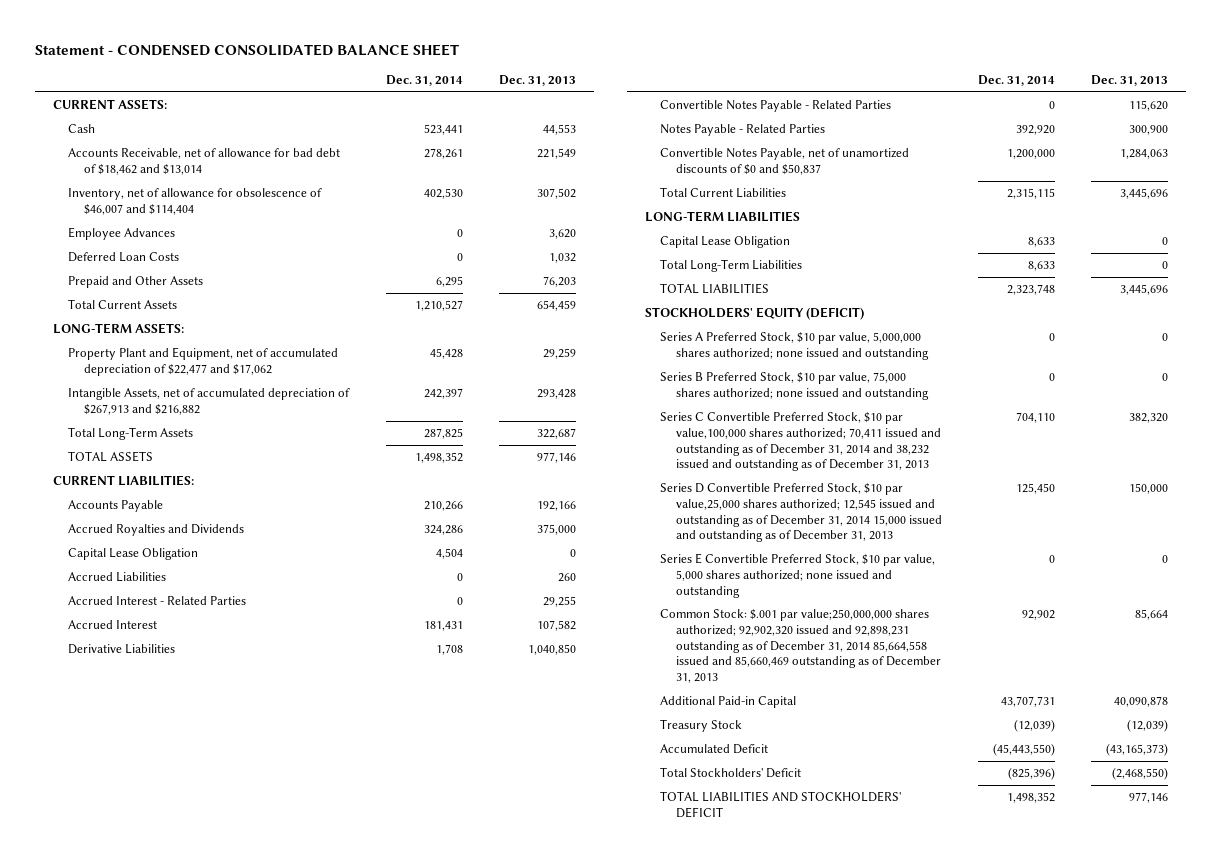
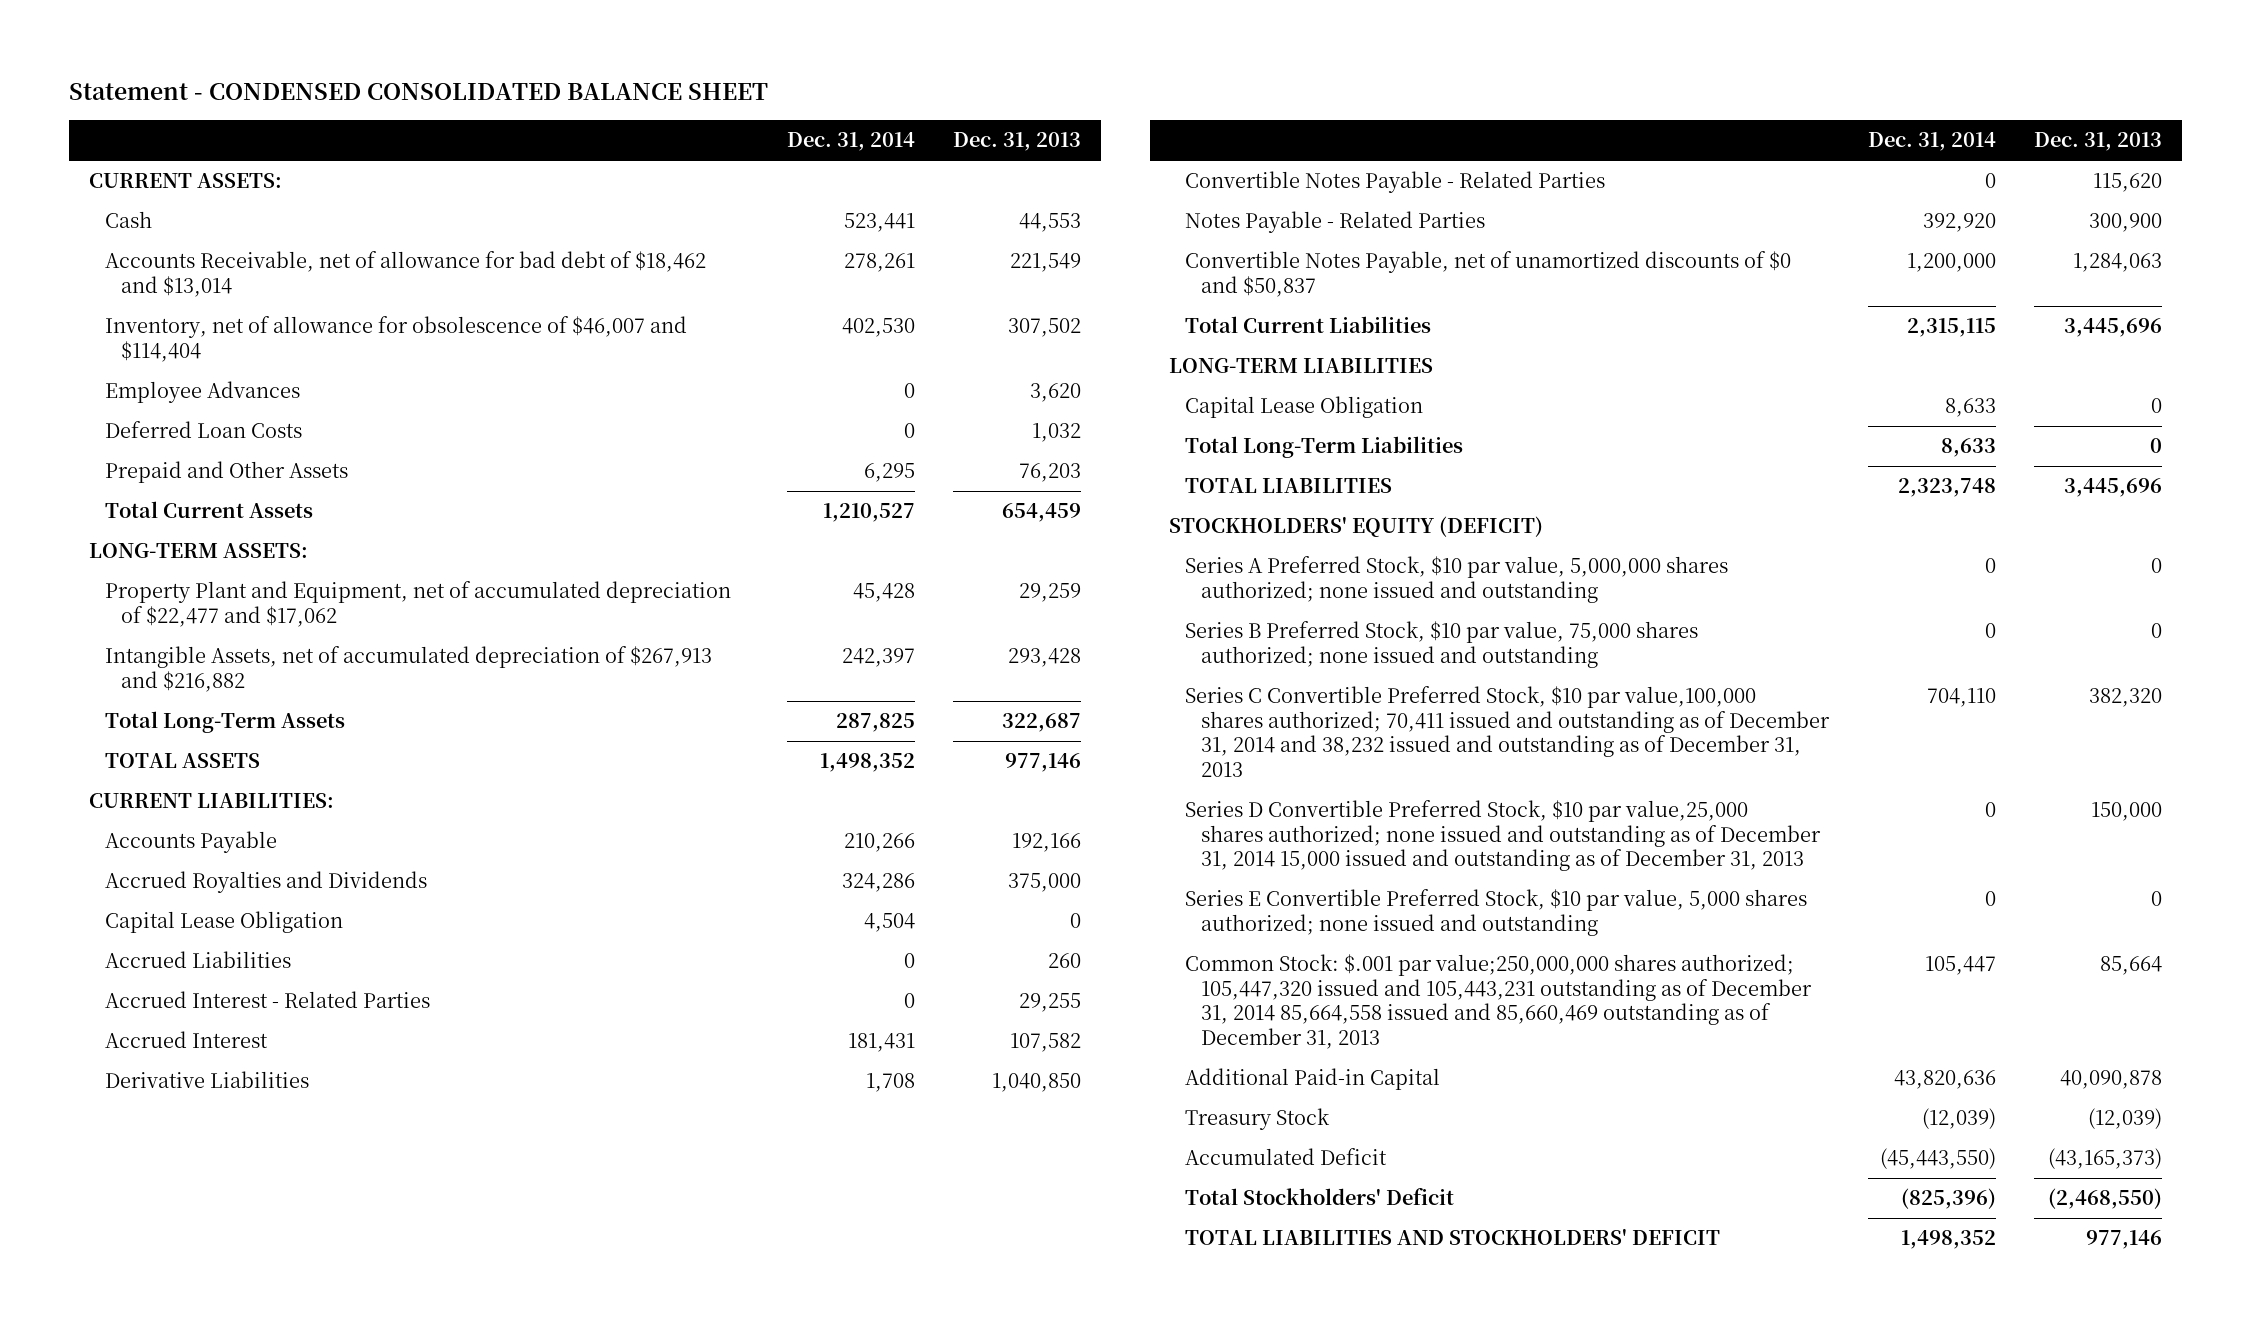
- Series D Convertible Preferred Stock, $10 par value,25,000 shares authorized; 12,545 issued and outstanding as of December 31, 2014 15,000 issued and outstanding as of December 31, 2013 | 125,450 | 150,000
+ Series D Convertible Preferred Stock, $10 par value,25,000 shares authorized; none issued and outstanding as of December 31, 2014 15,000 issued and outstanding as of December 31, 2013 | 0 | 150,000
- Common Stock: $.001 par value;250,000,000 shares authorized; 92,902,320 issued and 92,898,231 outstanding as of December 31, 2014 85,664,558 issued and 85,660,469 outstanding as of December 31, 2013 | 92,902 | 85,664
- Additional Paid-in Capital | 43,707,731 | 40,090,878
+ Common Stock: $.001 par value;250,000,000 shares authorized; 105,447,320 issued and 105,443,231 outstanding as of December 31, 2014 85,664,558 issued and 85,660,469 outstanding as of December 31, 2013 | 105,447 | 85,664
+ Additional Paid-in Capital | 43,820,636 | 40,090,878

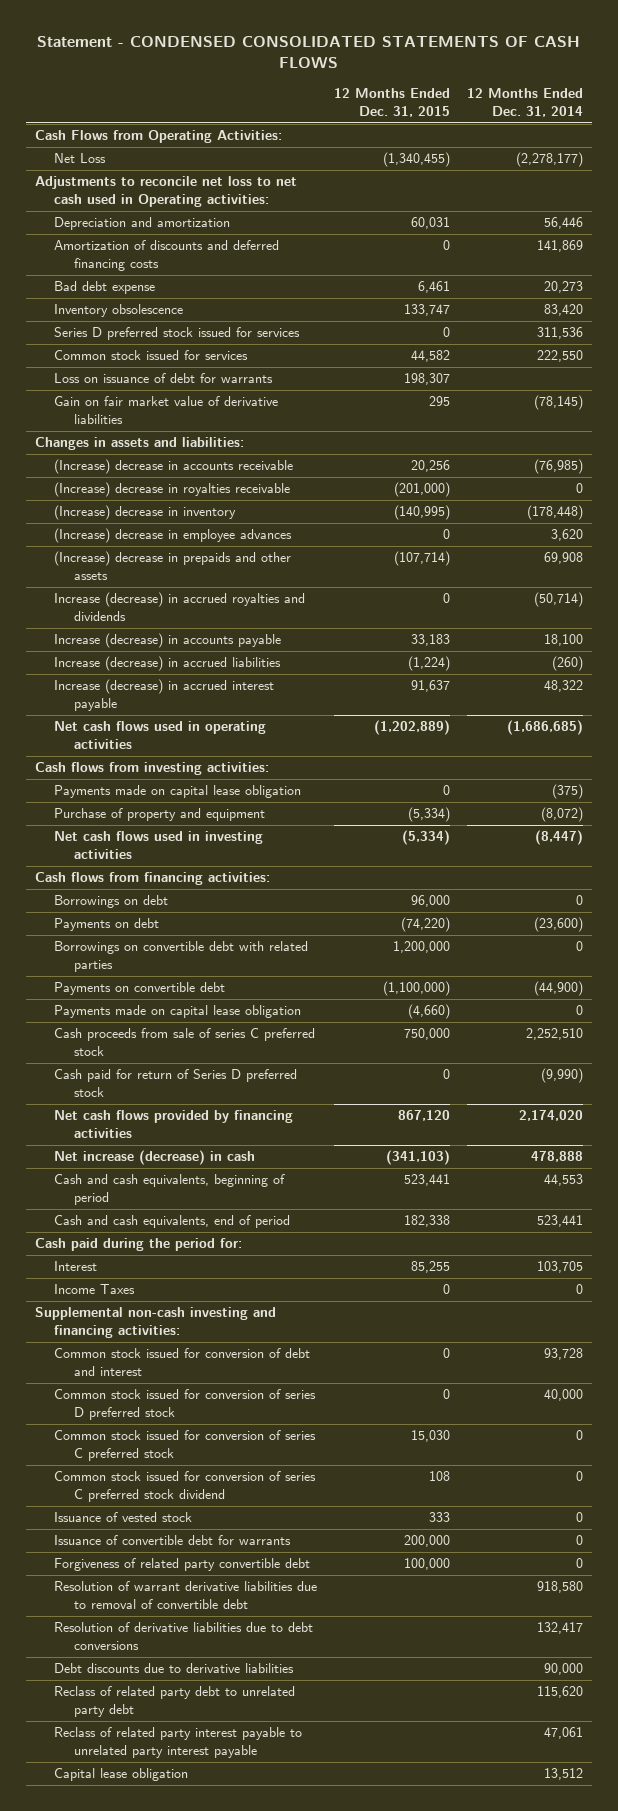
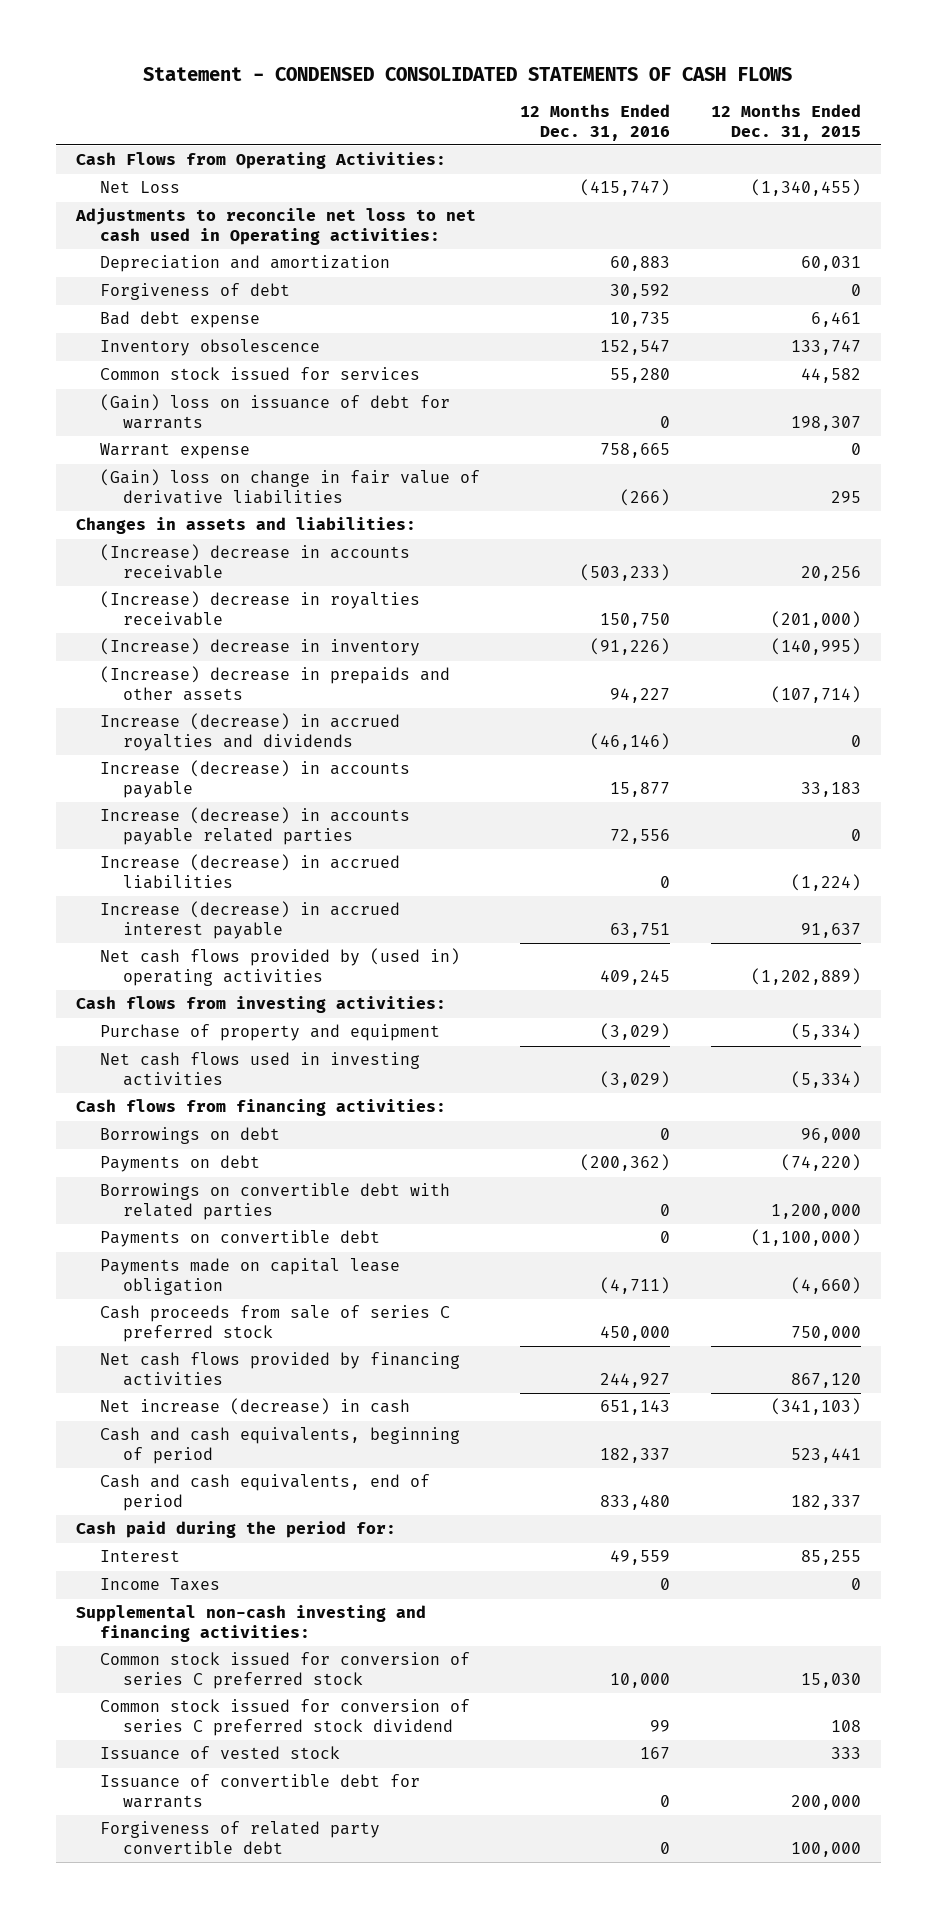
- | 12 Months Ended Dec. 31, 2015 | 12 Months Ended Dec. 31, 2014
+ | 12 Months Ended Dec. 31, 2016 | 12 Months Ended Dec. 31, 2015
- Amortization of discounts and deferred financing costs | 0 | 141,869
+ Forgiveness of debt | 30,592 | 0
- Series D preferred stock issued for services | 0 | 311,536
- Loss on issuance of debt for warrants | 198,307 |
- Gain on fair market value of derivative liabilities | 295 | (78,145)
+ (Gain) loss on issuance of debt for warrants | 0 | 198,307
+ Warrant expense | 758,665 | 0
+ (Gain) loss on change in fair value of derivative liabilities | (266) | 295
- (Increase) decrease in employee advances | 0 | 3,620
+ Increase (decrease) in accounts payable related parties | 72,556 | 0
- Net cash flows used in operating activities | (1,202,889) | (1,686,685)
+ Net cash flows provided by (used in) operating activities | 409,245 | (1,202,889)
- Payments made on capital lease obligation | 0 | (375)
- Cash paid for return of Series D preferred stock | 0 | (9,990)
- Cash and cash equivalents, end of period | 182,338 | 523,441
+ Cash and cash equivalents, end of period | 833,480 | 182,337
- Common stock issued for conversion of debt and interest | 0 | 93,728
- Common stock issued for conversion of series D preferred stock | 0 | 40,000
- Resolution of warrant derivative liabilities due to removal of convertible debt | | 918,580
- Resolution of derivative liabilities due to debt conversions | | 132,417
- Debt discounts due to derivative liabilities | | 90,000
- Reclass of related party debt to unrelated party debt | | 115,620
- Reclass of related party interest payable to unrelated party interest payable | | 47,061
- Capital lease obligation | | 13,512

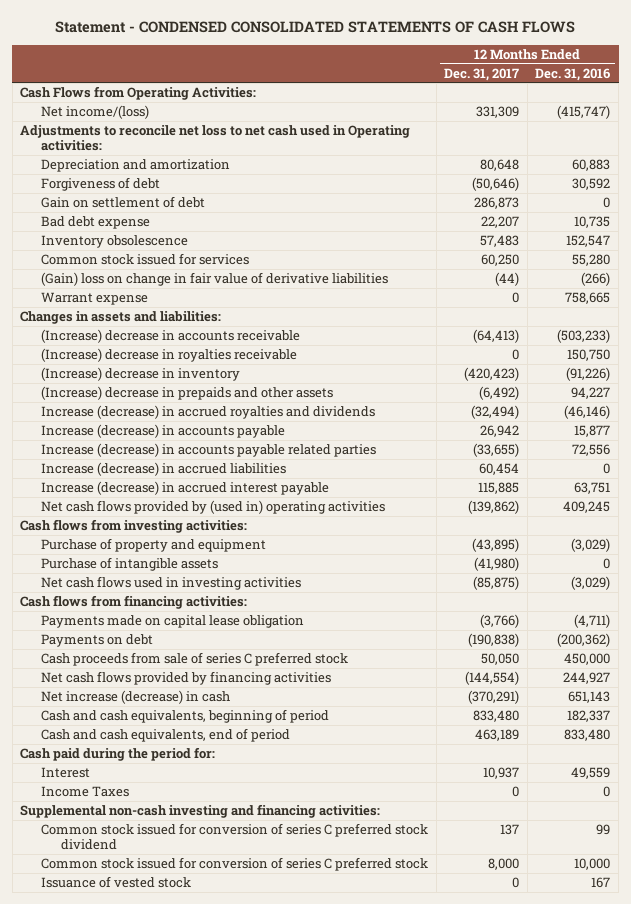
- | 12 Months Ended Dec. 31, 2016 | 12 Months Ended Dec. 31, 2015
+ | 12 Months Ended Dec. 31, 2017 | 12 Months Ended Dec. 31, 2016
- Net Loss | (415,747) | (1,340,455)
+ Net income/(loss) | 331,309 | (415,747)
+ Gain on settlement of debt | 286,873 | 0
- (Gain) loss on issuance of debt for warrants | 0 | 198,307
moved down: Warrant expense | 0 | 758,665
+ Purchase of intangible assets | (41,980) | 0
- Borrowings on debt | 0 | 96,000
- Borrowings on convertible debt with related parties | 0 | 1,200,000
- Payments on convertible debt | 0 | (1,100,000)
moved down: Payments on debt | (190,838) | (200,362)
moved down: Common stock issued for conversion of series C preferred stock | 8,000 | 10,000
- Issuance of convertible debt for warrants | 0 | 200,000
- Forgiveness of related party convertible debt | 0 | 100,000

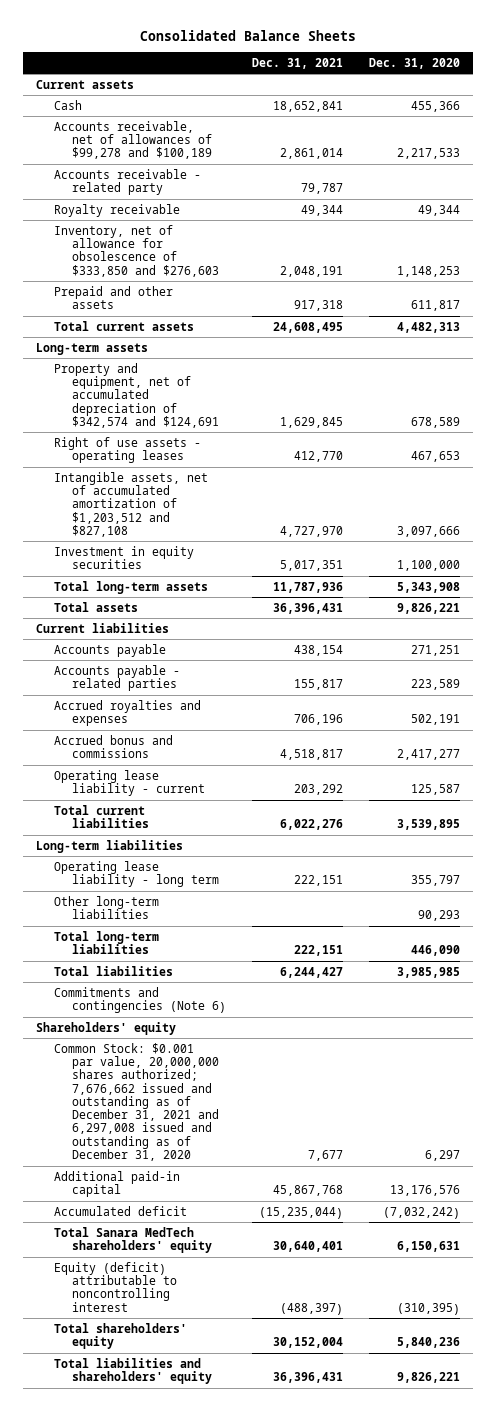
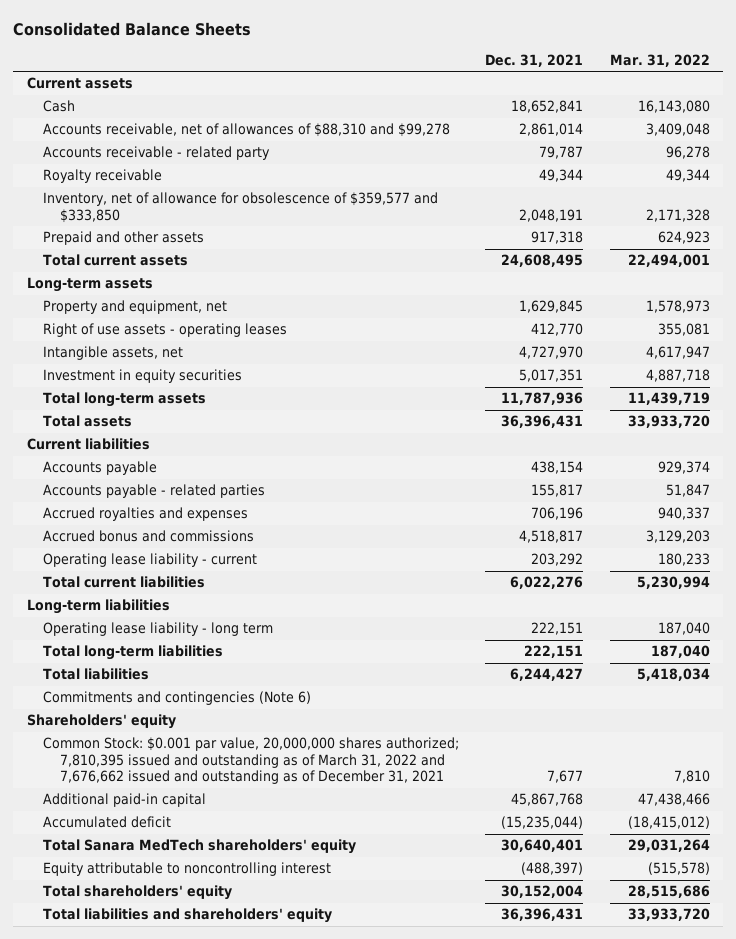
- | Dec. 31, 2021 | Dec. 31, 2020
+ | Dec. 31, 2021 | Mar. 31, 2022
- Accounts receivable, net of allowances of $99,278 and $100,189 | 2,861,014 | 2,217,533
+ Accounts receivable, net of allowances of $88,310 and $99,278 | 2,861,014 | 3,409,048
- Inventory, net of allowance for obsolescence of $333,850 and $276,603 | 2,048,191 | 1,148,253
+ Inventory, net of allowance for obsolescence of $359,577 and $333,850 | 2,048,191 | 2,171,328
- Property and equipment, net of accumulated depreciation of $342,574 and $124,691 | 1,629,845 | 678,589
+ Property and equipment, net | 1,629,845 | 1,578,973
- Intangible assets, net of accumulated amortization of $1,203,512 and $827,108 | 4,727,970 | 3,097,666
+ Intangible assets, net | 4,727,970 | 4,617,947
- Other long-term liabilities | | 90,293
- Common Stock: $0.001 par value, 20,000,000 shares authorized; 7,676,662 issued and outstanding as of December 31, 2021 and 6,297,008 issued and outstanding as of December 31, 2020 | 7,677 | 6,297
+ Common Stock: $0.001 par value, 20,000,000 shares authorized; 7,810,395 issued and outstanding as of March 31, 2022 and 7,676,662 issued and outstanding as of December 31, 2021 | 7,677 | 7,810
- Equity (deficit) attributable to noncontrolling interest | (488,397) | (310,395)
+ Equity attributable to noncontrolling interest | (488,397) | (515,578)

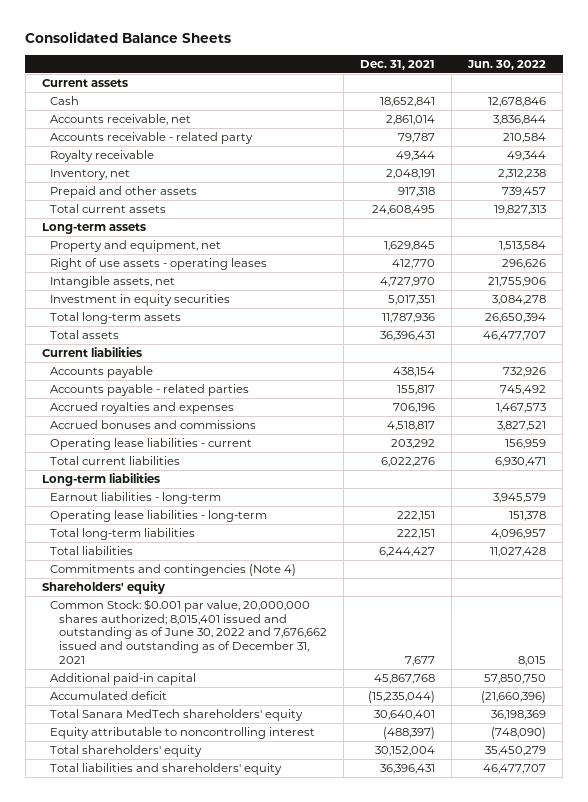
- | Dec. 31, 2021 | Mar. 31, 2022
+ | Dec. 31, 2021 | Jun. 30, 2022
- Accounts receivable, net of allowances of $88,310 and $99,278 | 2,861,014 | 3,409,048
+ Accounts receivable, net | 2,861,014 | 3,836,844
- Inventory, net of allowance for obsolescence of $359,577 and $333,850 | 2,048,191 | 2,171,328
+ Inventory, net | 2,048,191 | 2,312,238
- Accrued bonus and commissions | 4,518,817 | 3,129,203
- Operating lease liability - current | 203,292 | 180,233
+ Accrued bonuses and commissions | 4,518,817 | 3,827,521
+ Operating lease liabilities - current | 203,292 | 156,959
- Operating lease liability - long term | 222,151 | 187,040
+ Earnout liabilities - long-term | | 3,945,579
+ Operating lease liabilities - long-term | 222,151 | 151,378
- Commitments and contingencies (Note 6)
+ Commitments and contingencies (Note 4)
- Common Stock: $0.001 par value, 20,000,000 shares authorized; 7,810,395 issued and outstanding as of March 31, 2022 and 7,676,662 issued and outstanding as of December 31, 2021 | 7,677 | 7,810
+ Common Stock: $0.001 par value, 20,000,000 shares authorized; 8,015,401 issued and outstanding as of June 30, 2022 and 7,676,662 issued and outstanding as of December 31, 2021 | 7,677 | 8,015

